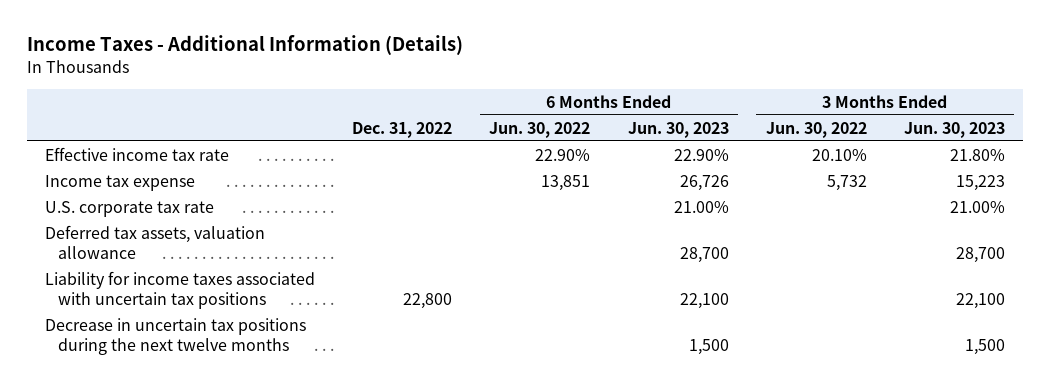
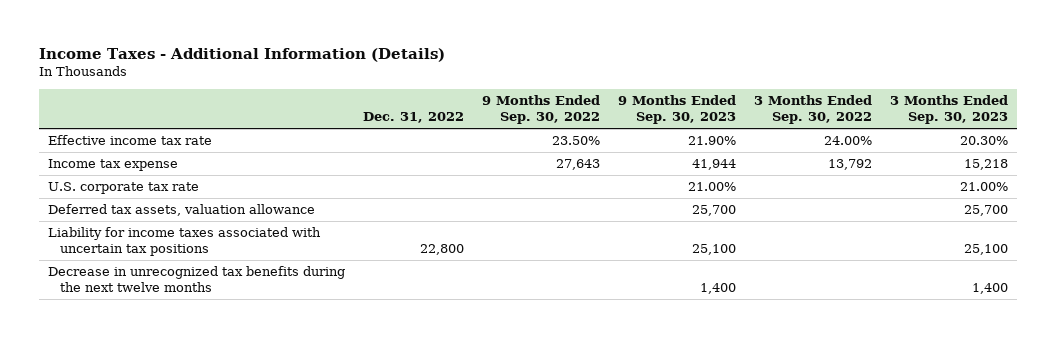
- | Dec. 31, 2022 | 6 Months Ended Jun. 30, 2022 | 6 Months Ended Jun. 30, 2023 | 3 Months Ended Jun. 30, 2022 | 3 Months Ended Jun. 30, 2023
+ | Dec. 31, 2022 | 9 Months Ended Sep. 30, 2022 | 9 Months Ended Sep. 30, 2023 | 3 Months Ended Sep. 30, 2022 | 3 Months Ended Sep. 30, 2023
- Decrease in uncertain tax positions during the next twelve months | | | 1,500 | | 1,500
+ Decrease in unrecognized tax benefits during the next twelve months | | | 1,400 | | 1,400

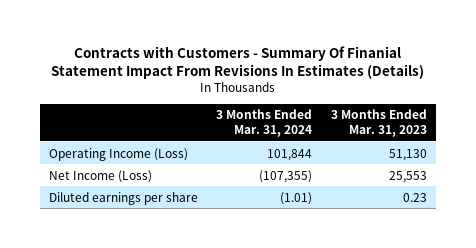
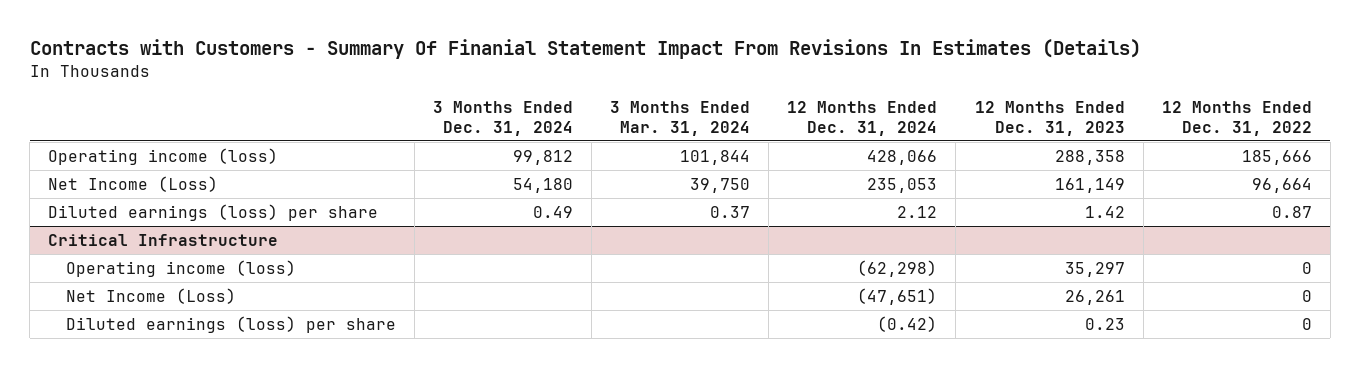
- | 3 Months Ended Mar. 31, 2024 | 3 Months Ended Mar. 31, 2023
+ | 3 Months Ended Dec. 31, 2024 | 3 Months Ended Mar. 31, 2024 | 12 Months Ended Dec. 31, 2024 | 12 Months Ended Dec. 31, 2023 | 12 Months Ended Dec. 31, 2022
- Operating Income (Loss) | 101,844 | 51,130
- Net Income (Loss) | (107,355) | 25,553
- Diluted earnings per share | (1.01) | 0.23
+ Operating income (loss) | 99,812 | 101,844 | 428,066 | 288,358 | 185,666
+ Net Income (Loss) | 54,180 | 39,750 | 235,053 | 161,149 | 96,664
+ Diluted earnings (loss) per share | 0.49 | 0.37 | 2.12 | 1.42 | 0.87
+ Critical Infrastructure
+ Operating income (loss) | | | (62,298) | 35,297 | 0
+ Net Income (Loss) | | | (47,651) | 26,261 | 0
+ Diluted earnings (loss) per share | | | (0.42) | 0.23 | 0

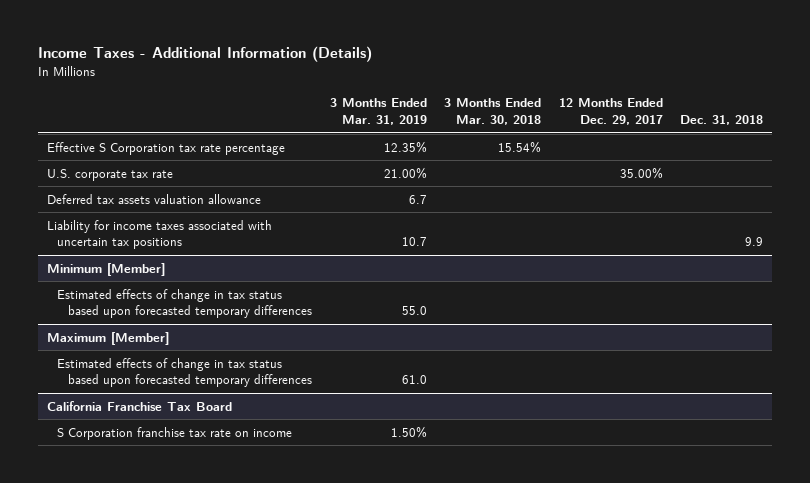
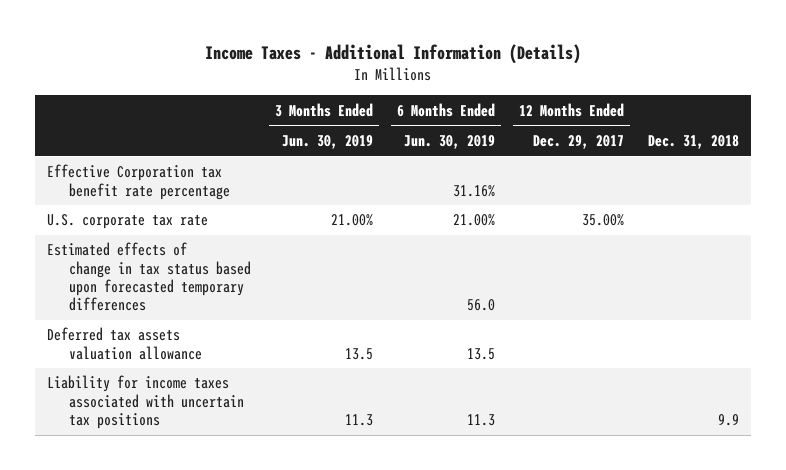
- | 3 Months Ended Mar. 31, 2019 | 3 Months Ended Mar. 30, 2018 | 12 Months Ended Dec. 29, 2017 | Dec. 31, 2018
+ | 3 Months Ended Jun. 30, 2019 | 6 Months Ended Jun. 30, 2019 | 12 Months Ended Dec. 29, 2017 | Dec. 31, 2018
- Effective S Corporation tax rate percentage | 12.35% | 15.54% | |
+ Effective Corporation tax benefit rate percentage | | 31.16% | |
+ Estimated effects of change in tax status based upon forecasted temporary differences | | 56.0 | |
- Minimum [Member]
- Estimated effects of change in tax status based upon forecasted temporary differences | 55.0 | | |
- Maximum [Member]
- Estimated effects of change in tax status based upon forecasted temporary differences | 61.0 | | |
- California Franchise Tax Board
- S Corporation franchise tax rate on income | 1.50% | | |

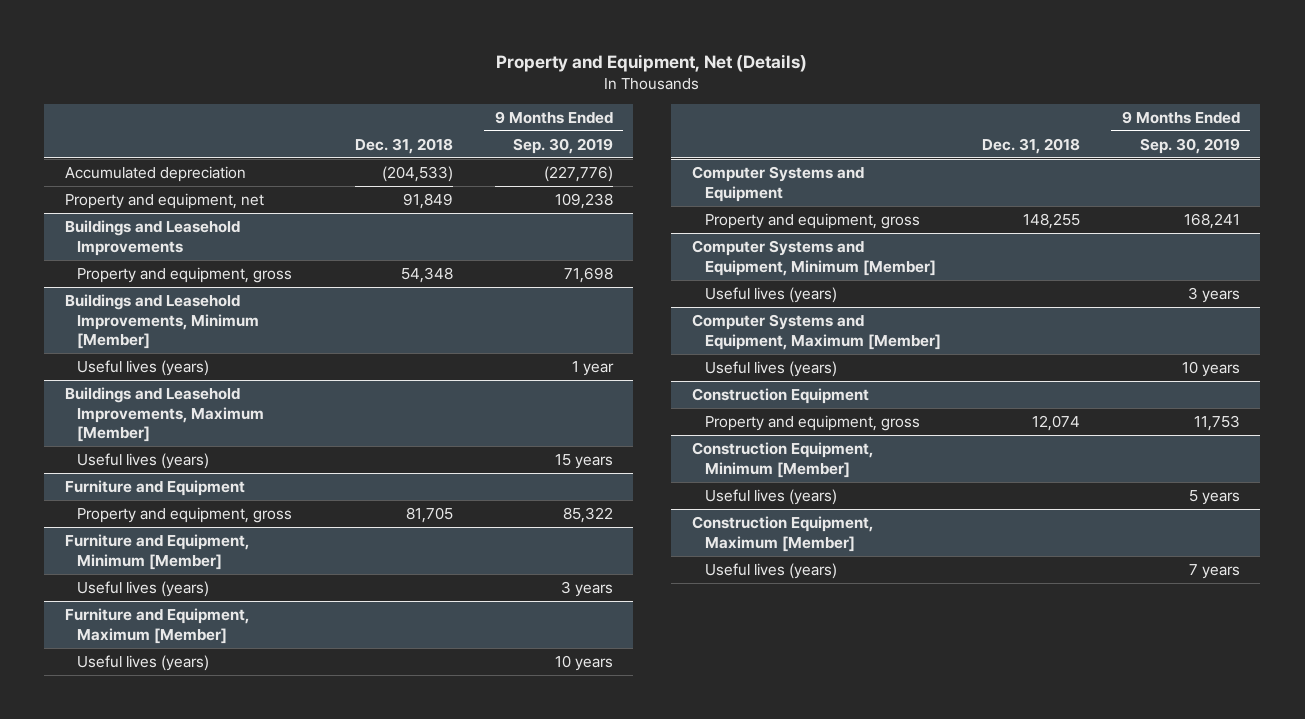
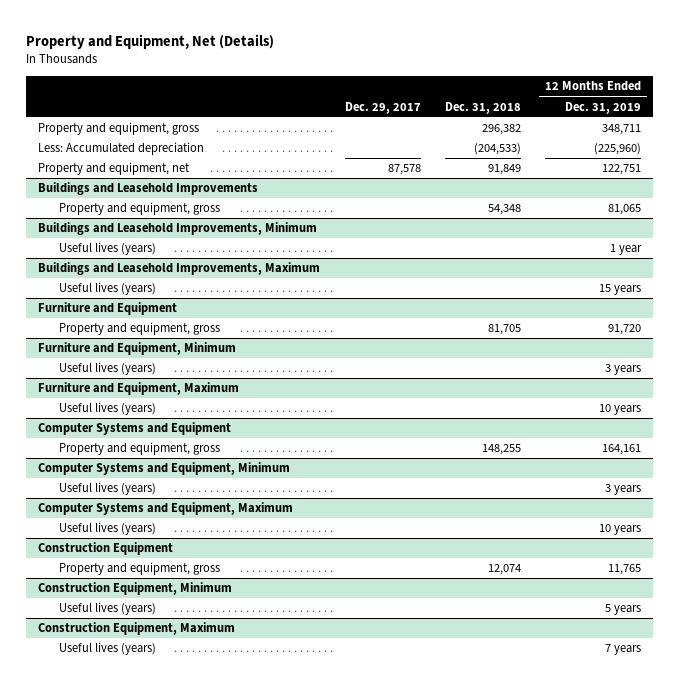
- | Dec. 31, 2018 | 9 Months Ended Sep. 30, 2019
+ | Dec. 29, 2017 | Dec. 31, 2018 | 12 Months Ended Dec. 31, 2019
- Accumulated depreciation | (204,533) | (227,776)
+ Property and equipment, gross | | 296,382 | 348,711
+ Less: Accumulated depreciation | | (204,533) | (225,960)
- Buildings and Leasehold Improvements, Minimum [Member]
+ Buildings and Leasehold Improvements, Minimum
- Buildings and Leasehold Improvements, Maximum [Member]
+ Buildings and Leasehold Improvements, Maximum
- Furniture and Equipment, Minimum [Member]
+ Furniture and Equipment, Minimum
- Furniture and Equipment, Maximum [Member]
+ Furniture and Equipment, Maximum
- Computer Systems and Equipment, Minimum [Member]
+ Computer Systems and Equipment, Minimum
- Computer Systems and Equipment, Maximum [Member]
+ Computer Systems and Equipment, Maximum
- Construction Equipment, Minimum [Member]
+ Construction Equipment, Minimum
- Construction Equipment, Maximum [Member]
+ Construction Equipment, Maximum

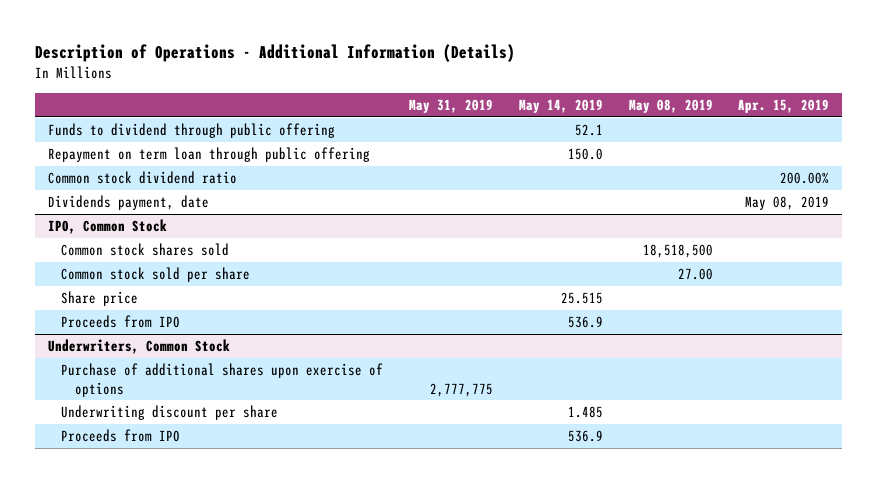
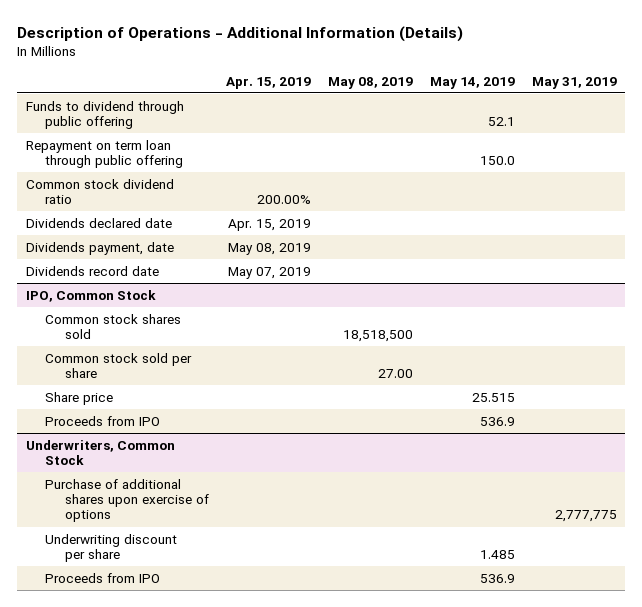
- | May 31, 2019 | May 14, 2019 | May 08, 2019 | Apr. 15, 2019
+ | Apr. 15, 2019 | May 08, 2019 | May 14, 2019 | May 31, 2019
+ Dividends declared date | Apr. 15, 2019 | | |
+ Dividends record date | May 07, 2019 | | |

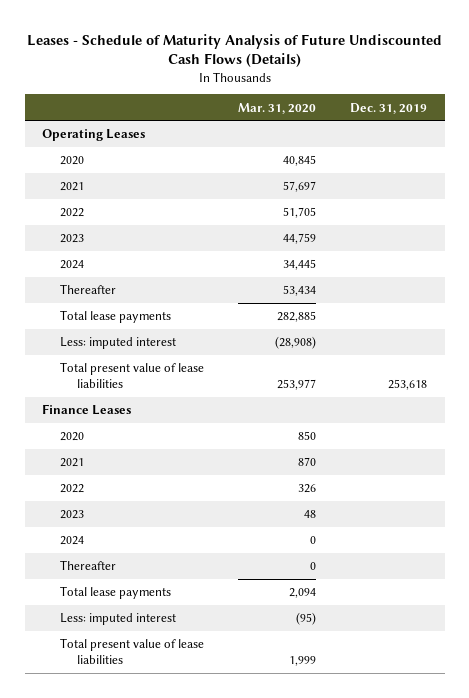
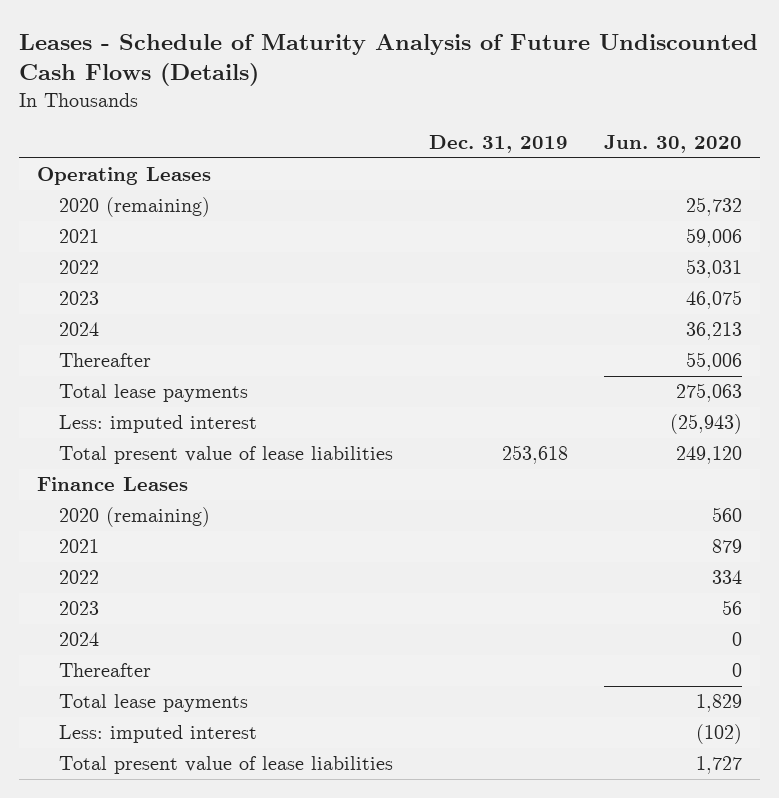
- | Mar. 31, 2020 | Dec. 31, 2019
+ | Dec. 31, 2019 | Jun. 30, 2020
- 2020 | 40,845 |
+ 2020 (remaining) | | 25,732
- 2020 | 850 |
+ 2020 (remaining) | | 560

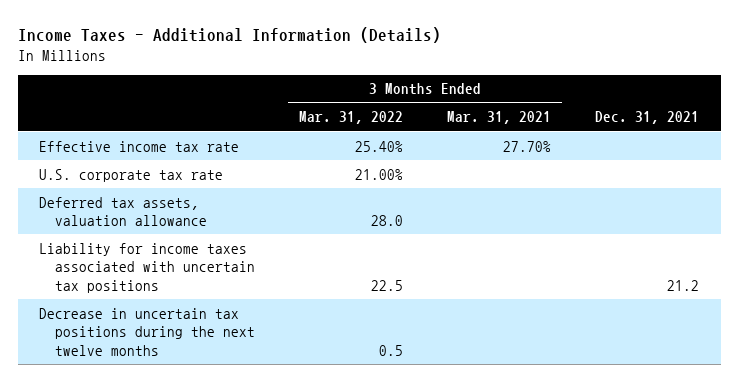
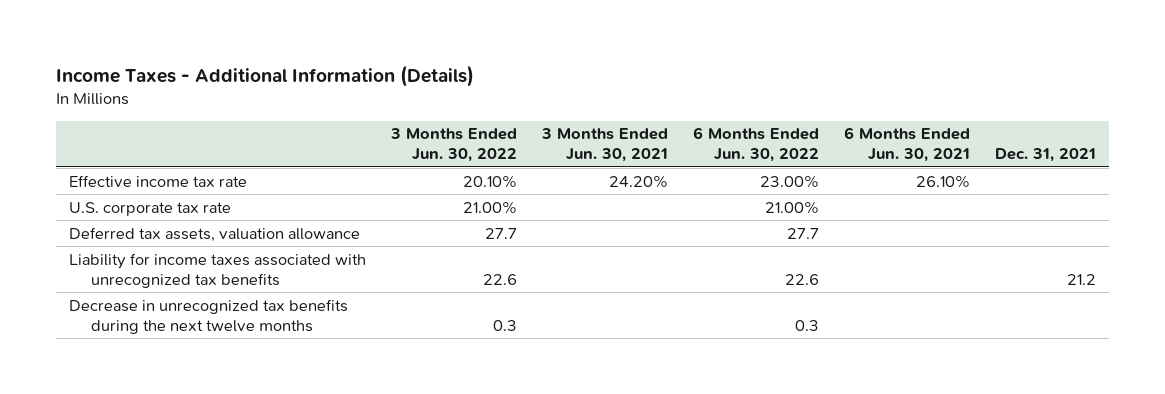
- | 3 Months Ended Mar. 31, 2022 | 3 Months Ended Mar. 31, 2021 | Dec. 31, 2021
+ | 3 Months Ended Jun. 30, 2022 | 3 Months Ended Jun. 30, 2021 | 6 Months Ended Jun. 30, 2022 | 6 Months Ended Jun. 30, 2021 | Dec. 31, 2021
- Liability for income taxes associated with uncertain tax positions | 22.5 | | 21.2
- Decrease in uncertain tax positions during the next twelve months | 0.5 | |
+ Liability for income taxes associated with unrecognized tax benefits | 22.6 | | 22.6 | | 21.2
+ Decrease in unrecognized tax benefits during the next twelve months | 0.3 | | 0.3 | |

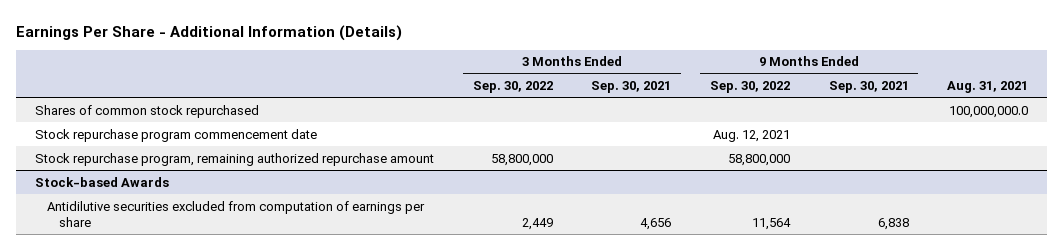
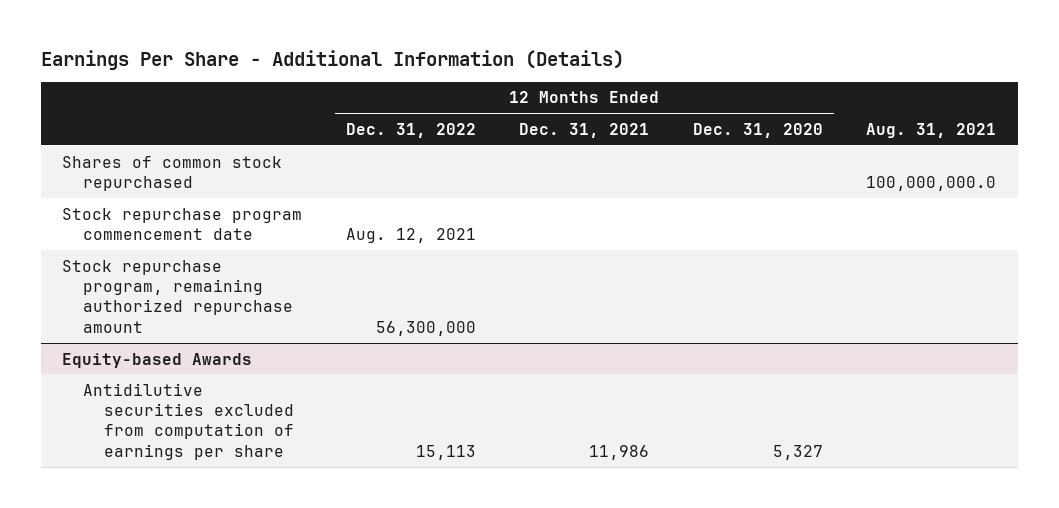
- | 3 Months Ended Sep. 30, 2022 | 3 Months Ended Sep. 30, 2021 | 9 Months Ended Sep. 30, 2022 | 9 Months Ended Sep. 30, 2021 | Aug. 31, 2021
+ | 12 Months Ended Dec. 31, 2022 | 12 Months Ended Dec. 31, 2021 | 12 Months Ended Dec. 31, 2020 | Aug. 31, 2021
- Stock-based Awards
+ Equity-based Awards

